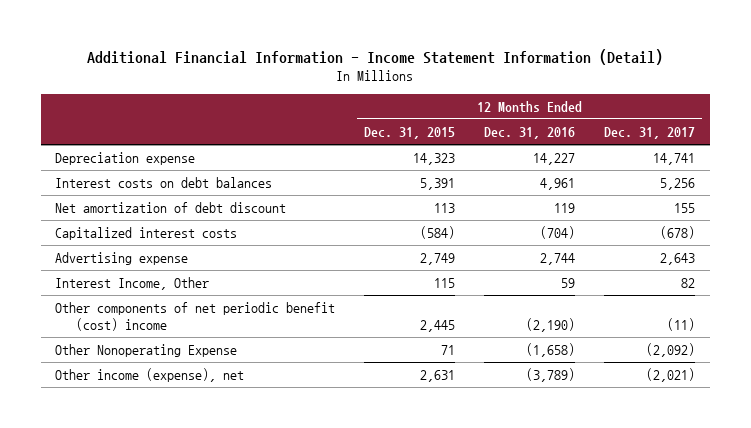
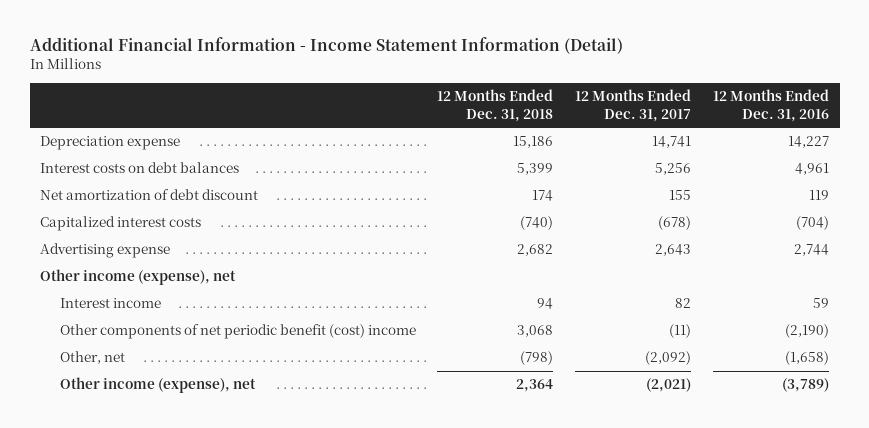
- | 12 Months Ended Dec. 31, 2015 | 12 Months Ended Dec. 31, 2016 | 12 Months Ended Dec. 31, 2017
+ | 12 Months Ended Dec. 31, 2018 | 12 Months Ended Dec. 31, 2017 | 12 Months Ended Dec. 31, 2016
- Interest Income, Other | 115 | 59 | 82
+ Other income (expense), net
+ Interest income | 94 | 82 | 59
- Other Nonoperating Expense | 71 | (1,658) | (2,092)
+ Other, net | (798) | (2,092) | (1,658)

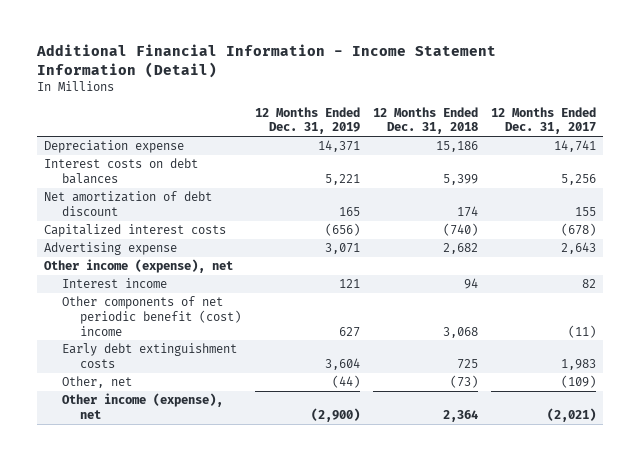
- | 12 Months Ended Dec. 31, 2018 | 12 Months Ended Dec. 31, 2017 | 12 Months Ended Dec. 31, 2016
+ | 12 Months Ended Dec. 31, 2019 | 12 Months Ended Dec. 31, 2018 | 12 Months Ended Dec. 31, 2017
- Other, net | (798) | (2,092) | (1,658)
+ Early debt extinguishment costs | 3,604 | 725 | 1,983
+ Other, net | (44) | (73) | (109)

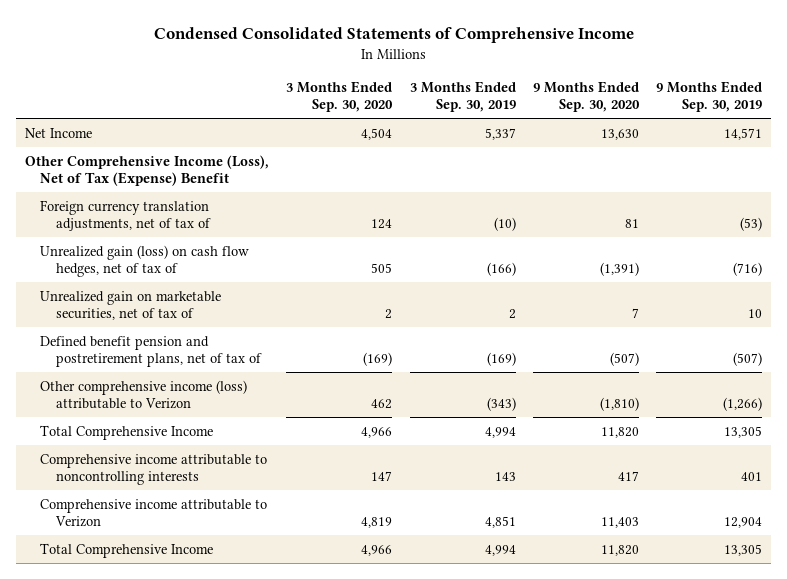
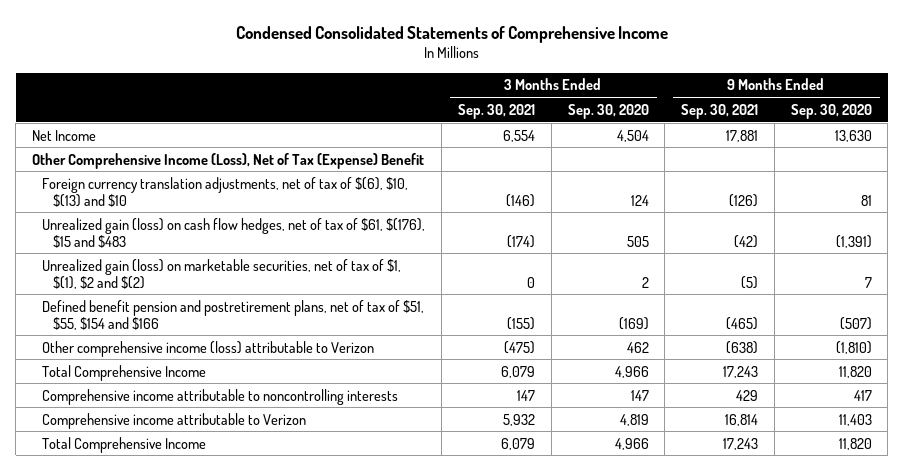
- | 3 Months Ended Sep. 30, 2020 | 3 Months Ended Sep. 30, 2019 | 9 Months Ended Sep. 30, 2020 | 9 Months Ended Sep. 30, 2019
+ | 3 Months Ended Sep. 30, 2021 | 3 Months Ended Sep. 30, 2020 | 9 Months Ended Sep. 30, 2021 | 9 Months Ended Sep. 30, 2020
- Foreign currency translation adjustments, net of tax of | 124 | (10) | 81 | (53)
- Unrealized gain (loss) on cash flow hedges, net of tax of | 505 | (166) | (1,391) | (716)
- Unrealized gain on marketable securities, net of tax of | 2 | 2 | 7 | 10
- Defined benefit pension and postretirement plans, net of tax of | (169) | (169) | (507) | (507)
+ Foreign currency translation adjustments, net of tax of $(6), $10, $(13) and $10 | (146) | 124 | (126) | 81
+ Unrealized gain (loss) on cash flow hedges, net of tax of $61, $(176), $15 and $483 | (174) | 505 | (42) | (1,391)
+ Unrealized gain (loss) on marketable securities, net of tax of $1, $(1), $2 and $(2) | 0 | 2 | (5) | 7
+ Defined benefit pension and postretirement plans, net of tax of $51, $55, $154 and $166 | (155) | (169) | (465) | (507)

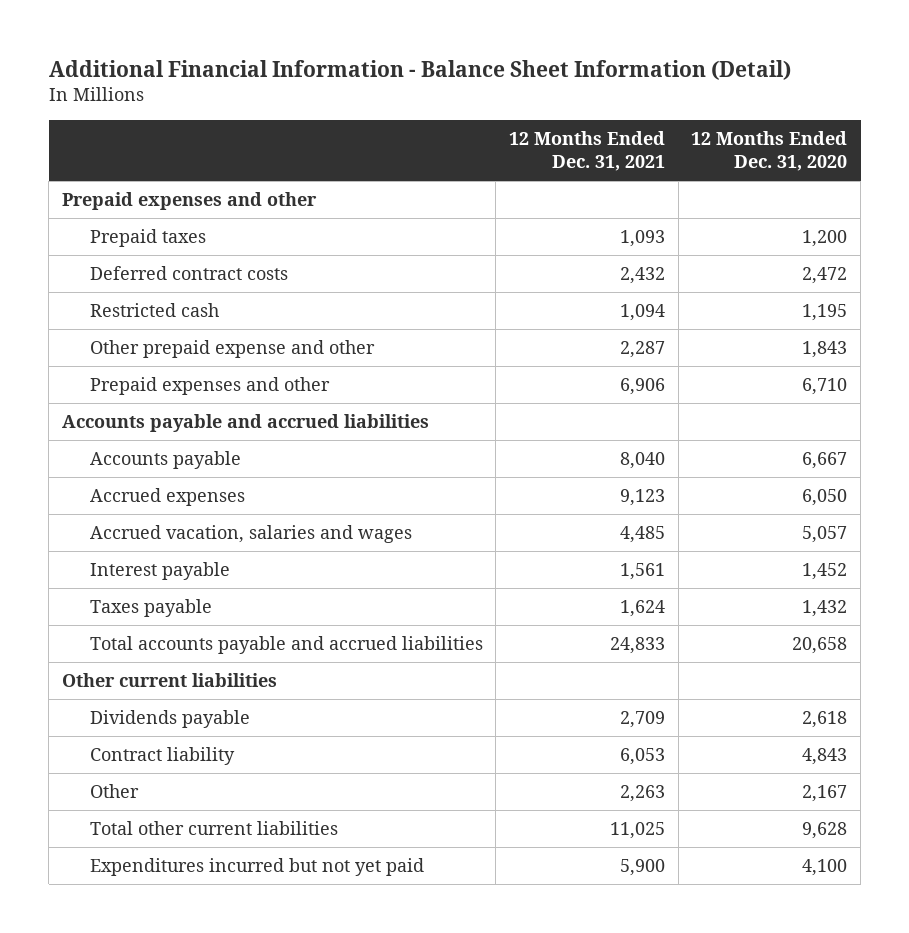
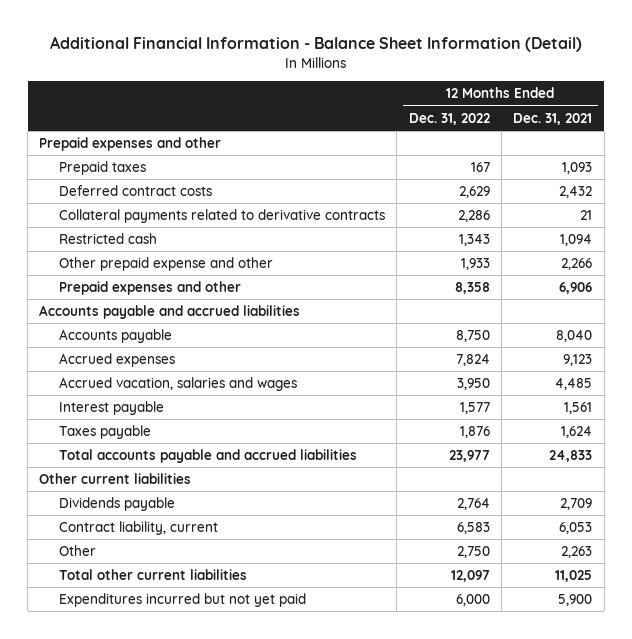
- | 12 Months Ended Dec. 31, 2021 | 12 Months Ended Dec. 31, 2020
+ | 12 Months Ended Dec. 31, 2022 | 12 Months Ended Dec. 31, 2021
+ Collateral payments related to derivative contracts | 2,286 | 21
- Other prepaid expense and other | 2,287 | 1,843
+ Other prepaid expense and other | 1,933 | 2,266
- Contract liability | 6,053 | 4,843
+ Contract liability, current | 6,583 | 6,053

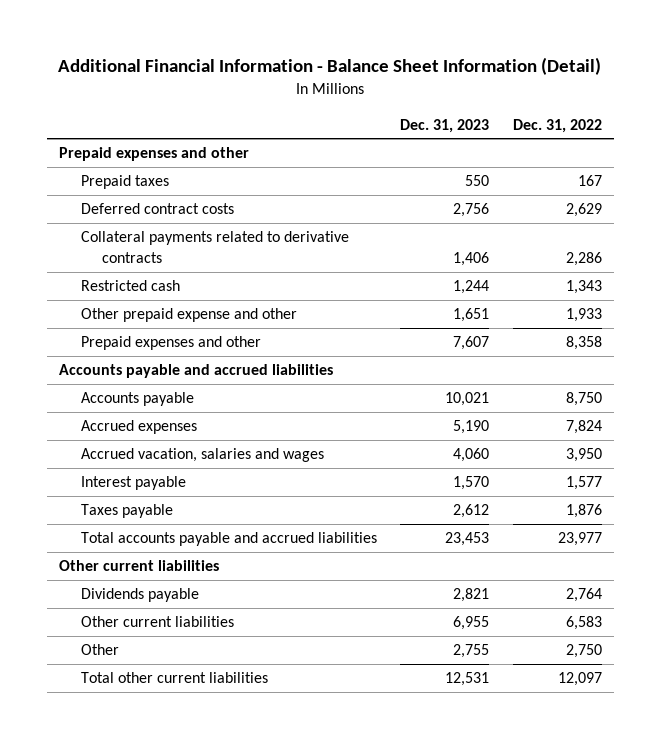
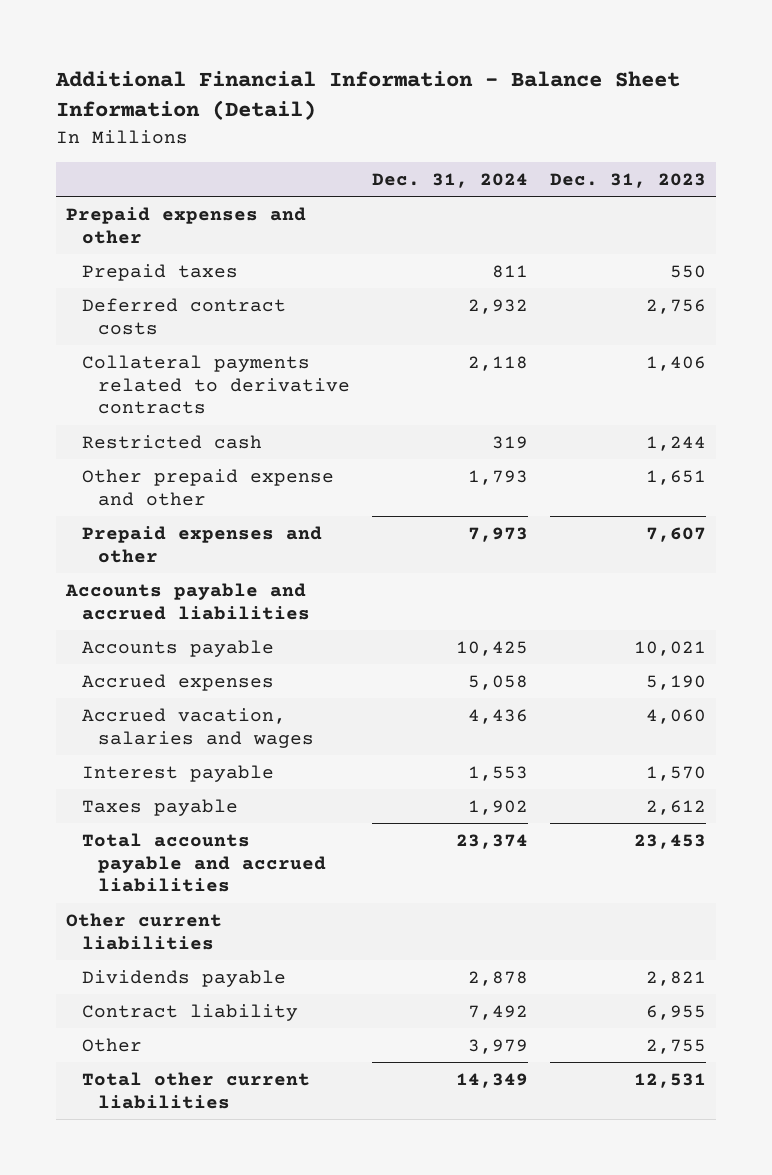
- | Dec. 31, 2023 | Dec. 31, 2022
+ | Dec. 31, 2024 | Dec. 31, 2023
- Other current liabilities | 6,955 | 6,583
+ Contract liability | 7,492 | 6,955

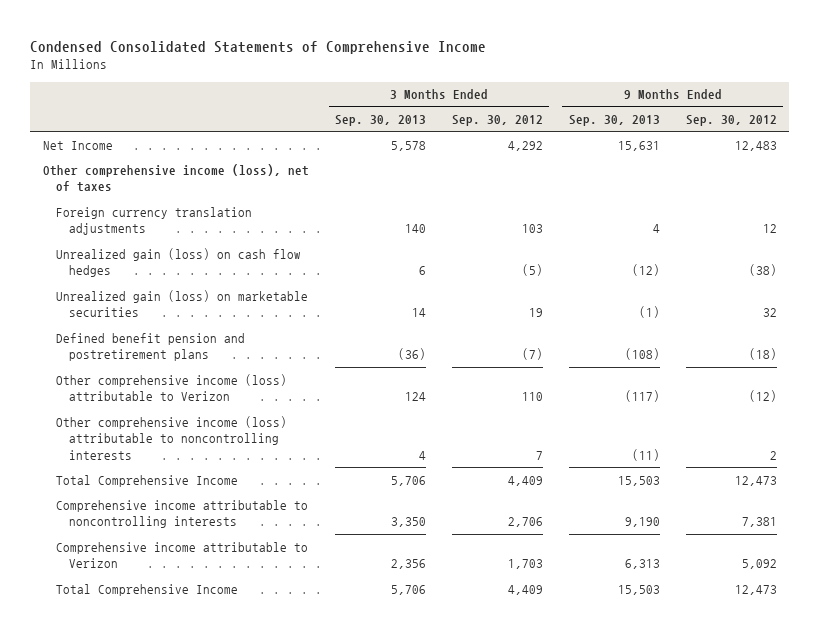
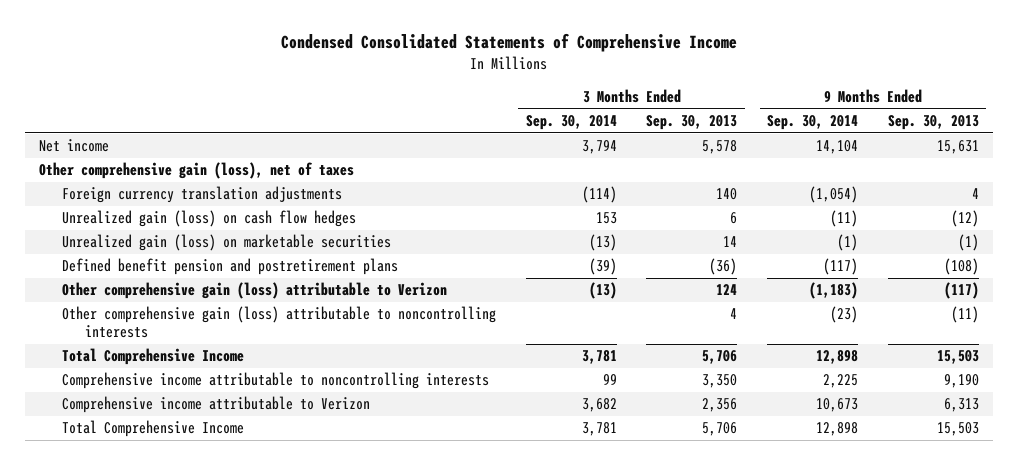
- | 3 Months Ended Sep. 30, 2013 | 3 Months Ended Sep. 30, 2012 | 9 Months Ended Sep. 30, 2013 | 9 Months Ended Sep. 30, 2012
+ | 3 Months Ended Sep. 30, 2014 | 3 Months Ended Sep. 30, 2013 | 9 Months Ended Sep. 30, 2014 | 9 Months Ended Sep. 30, 2013
- Net Income | 5,578 | 4,292 | 15,631 | 12,483
- Other comprehensive income (loss), net of taxes
+ Net income | 3,794 | 5,578 | 14,104 | 15,631
+ Other comprehensive gain (loss), net of taxes
- Other comprehensive income (loss) attributable to Verizon | 124 | 110 | (117) | (12)
- Other comprehensive income (loss) attributable to noncontrolling interests | 4 | 7 | (11) | 2
+ Other comprehensive gain (loss) attributable to Verizon | (13) | 124 | (1,183) | (117)
+ Other comprehensive gain (loss) attributable to noncontrolling interests | | 4 | (23) | (11)

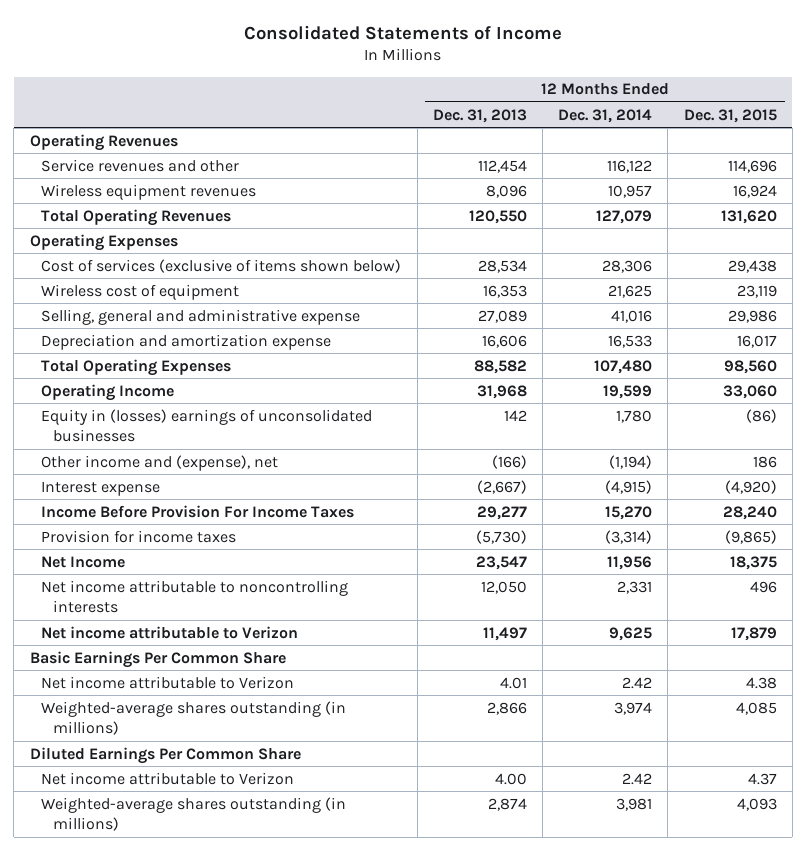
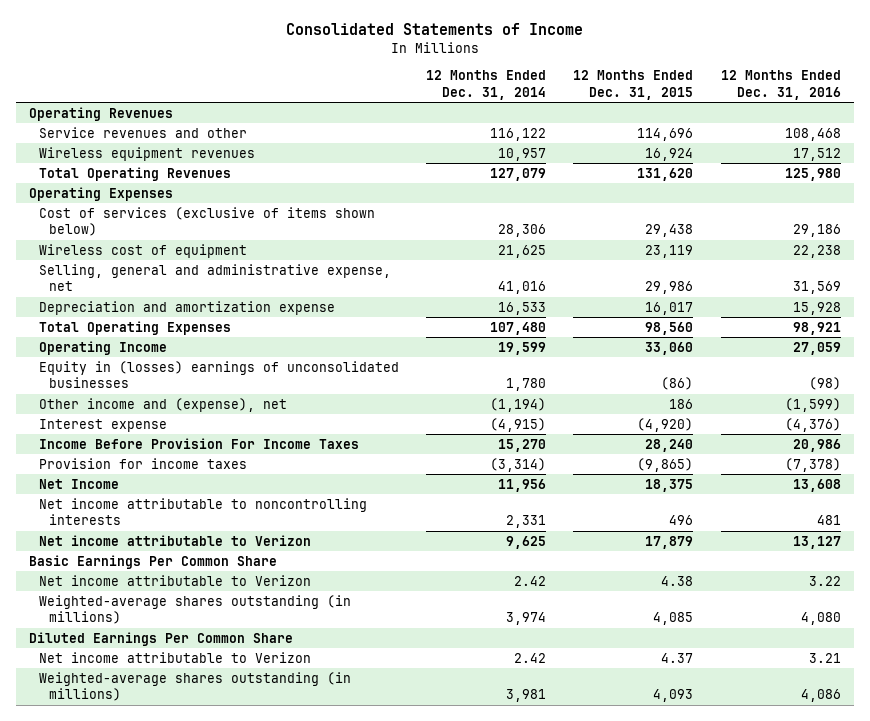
- | 12 Months Ended Dec. 31, 2013 | 12 Months Ended Dec. 31, 2014 | 12 Months Ended Dec. 31, 2015
+ | 12 Months Ended Dec. 31, 2014 | 12 Months Ended Dec. 31, 2015 | 12 Months Ended Dec. 31, 2016
- Selling, general and administrative expense | 27,089 | 41,016 | 29,986
+ Selling, general and administrative expense, net | 41,016 | 29,986 | 31,569

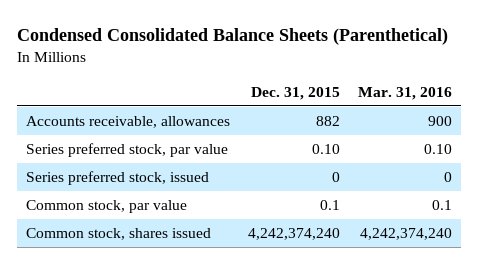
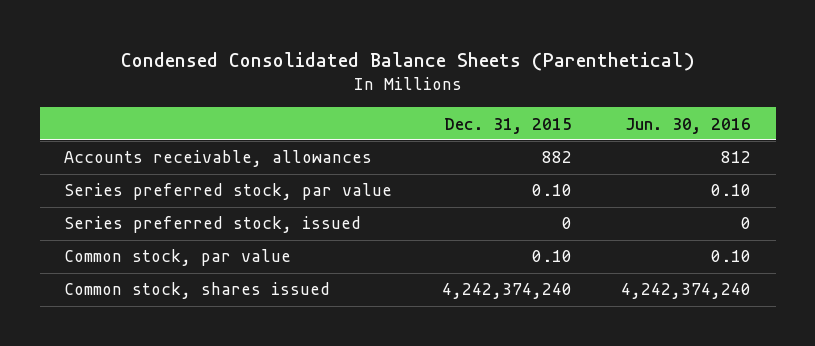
- | Dec. 31, 2015 | Mar. 31, 2016
+ | Dec. 31, 2015 | Jun. 30, 2016
- Common stock, par value | 0.1 | 0.1
+ Common stock, par value | 0.10 | 0.10

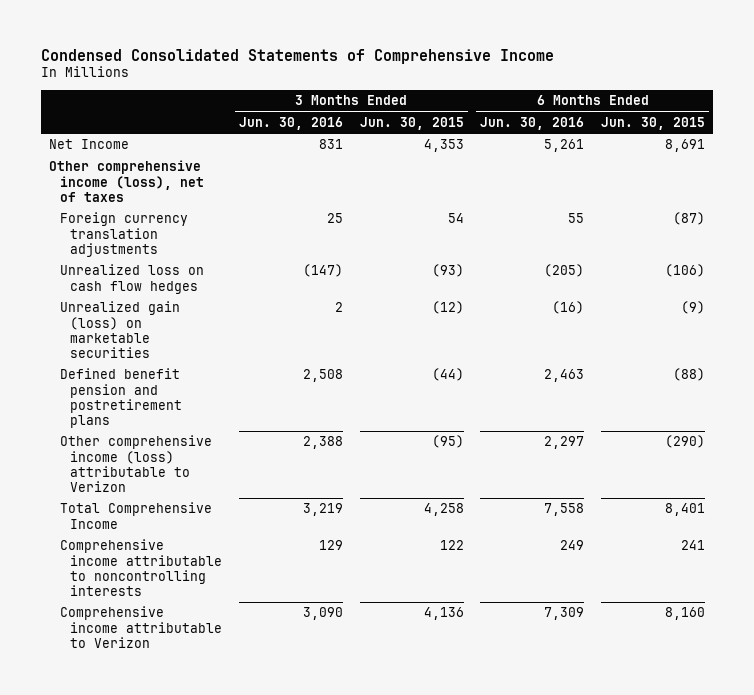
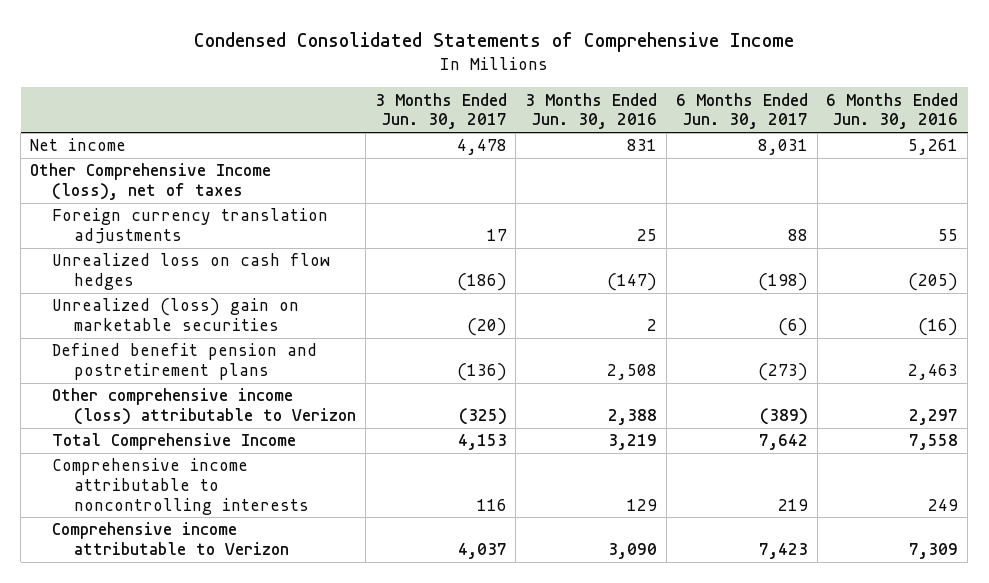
- | 3 Months Ended Jun. 30, 2016 | 3 Months Ended Jun. 30, 2015 | 6 Months Ended Jun. 30, 2016 | 6 Months Ended Jun. 30, 2015
+ | 3 Months Ended Jun. 30, 2017 | 3 Months Ended Jun. 30, 2016 | 6 Months Ended Jun. 30, 2017 | 6 Months Ended Jun. 30, 2016
- Net Income | 831 | 4,353 | 5,261 | 8,691
- Other comprehensive income (loss), net of taxes
+ Net income | 4,478 | 831 | 8,031 | 5,261
+ Other Comprehensive Income (loss), net of taxes
- Unrealized gain (loss) on marketable securities | 2 | (12) | (16) | (9)
+ Unrealized (loss) gain on marketable securities | (20) | 2 | (6) | (16)

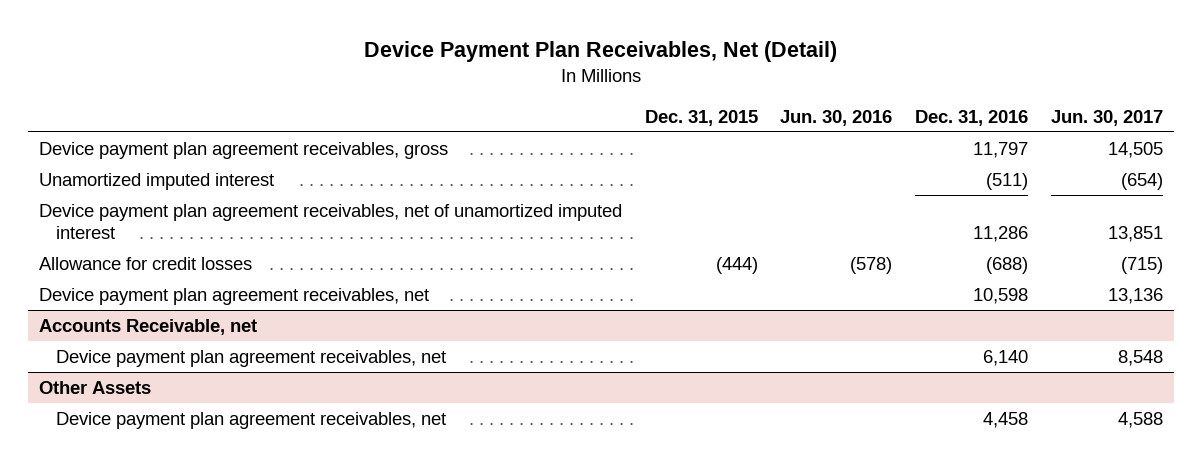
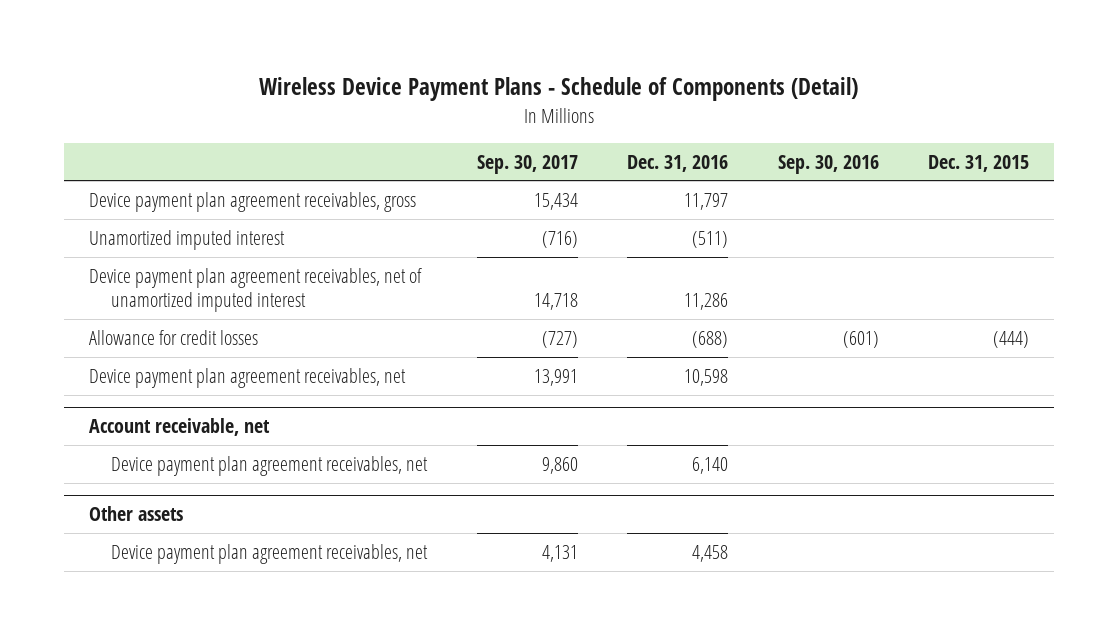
- Device Payment Plan Receivables, Net (Detail)
+ Wireless Device Payment Plans - Schedule of Components (Detail)
- | Dec. 31, 2015 | Jun. 30, 2016 | Dec. 31, 2016 | Jun. 30, 2017
+ | Sep. 30, 2017 | Dec. 31, 2016 | Sep. 30, 2016 | Dec. 31, 2015
- Accounts Receivable, net
+ Account receivable, net
- Other Assets
+ Other assets

